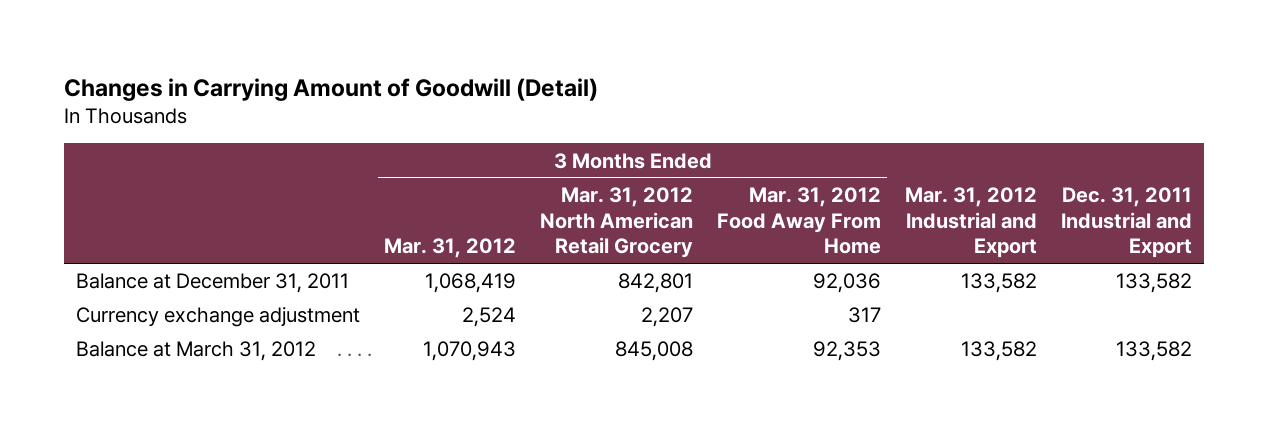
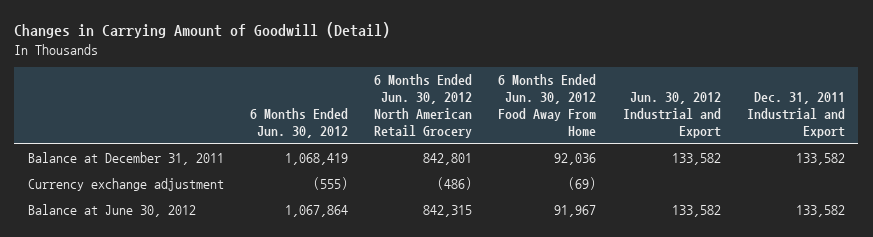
- | 3 Months Ended Mar. 31, 2012 | 3 Months Ended Mar. 31, 2012 North American Retail Grocery | 3 Months Ended Mar. 31, 2012 Food Away From Home | Mar. 31, 2012 Industrial and Export | Dec. 31, 2011 Industrial and Export
+ | 6 Months Ended Jun. 30, 2012 | 6 Months Ended Jun. 30, 2012 North American Retail Grocery | 6 Months Ended Jun. 30, 2012 Food Away From Home | Jun. 30, 2012 Industrial and Export | Dec. 31, 2011 Industrial and Export
- Balance at March 31, 2012 | 1,070,943 | 845,008 | 92,353 | 133,582 | 133,582
+ Balance at June 30, 2012 | 1,067,864 | 842,315 | 91,967 | 133,582 | 133,582

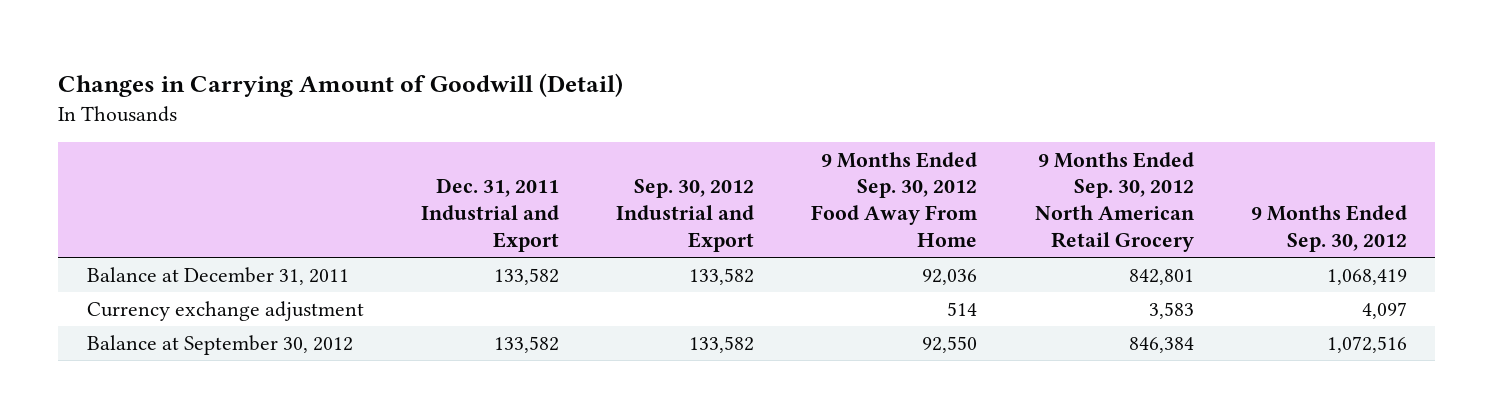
- | 6 Months Ended Jun. 30, 2012 | 6 Months Ended Jun. 30, 2012 North American Retail Grocery | 6 Months Ended Jun. 30, 2012 Food Away From Home | Jun. 30, 2012 Industrial and Export | Dec. 31, 2011 Industrial and Export
+ | Dec. 31, 2011 Industrial and Export | Sep. 30, 2012 Industrial and Export | 9 Months Ended Sep. 30, 2012 Food Away From Home | 9 Months Ended Sep. 30, 2012 North American Retail Grocery | 9 Months Ended Sep. 30, 2012
- Balance at June 30, 2012 | 1,067,864 | 842,315 | 91,967 | 133,582 | 133,582
+ Balance at September 30, 2012 | 133,582 | 133,582 | 92,550 | 846,384 | 1,072,516

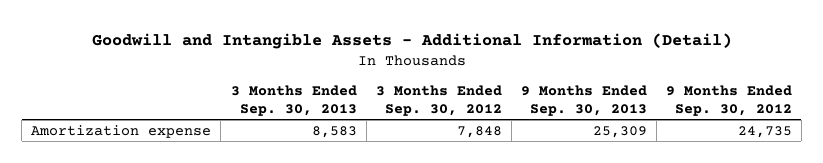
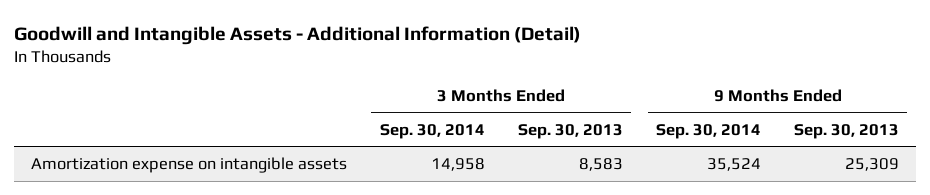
- | 3 Months Ended Sep. 30, 2013 | 3 Months Ended Sep. 30, 2012 | 9 Months Ended Sep. 30, 2013 | 9 Months Ended Sep. 30, 2012
+ | 3 Months Ended Sep. 30, 2014 | 3 Months Ended Sep. 30, 2013 | 9 Months Ended Sep. 30, 2014 | 9 Months Ended Sep. 30, 2013
- Amortization expense | 8,583 | 7,848 | 25,309 | 24,735
+ Amortization expense on intangible assets | 14,958 | 8,583 | 35,524 | 25,309

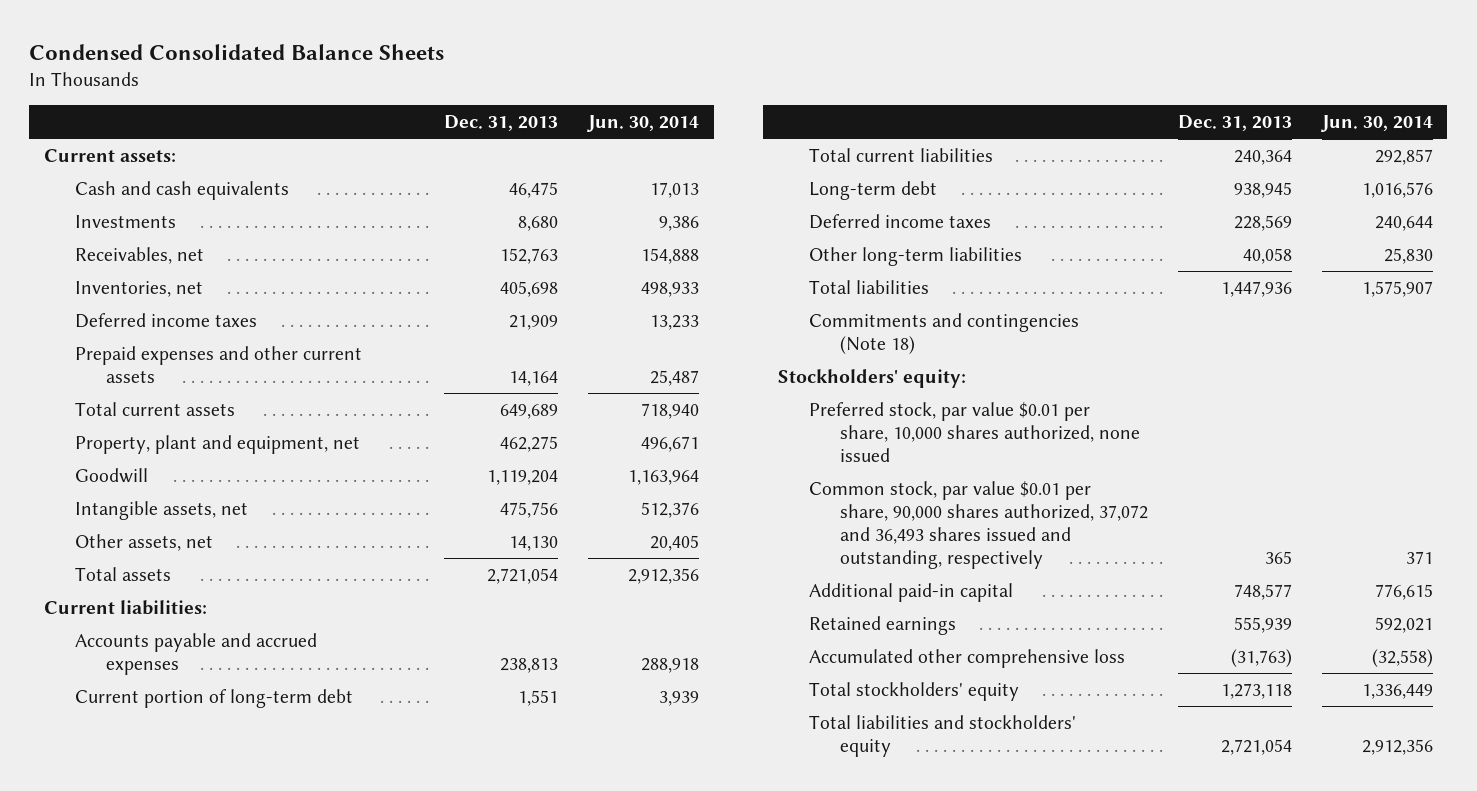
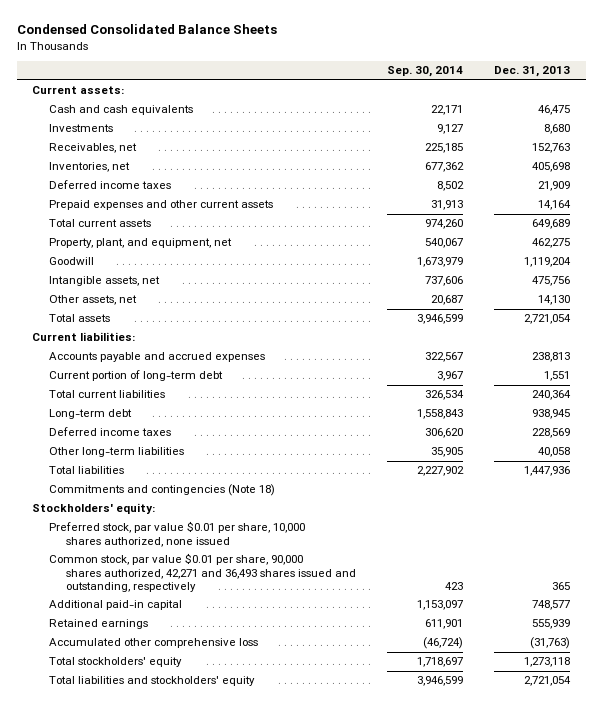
- | Dec. 31, 2013 | Jun. 30, 2014
+ | Sep. 30, 2014 | Dec. 31, 2013
- Property, plant and equipment, net | 462,275 | 496,671
+ Property, plant, and equipment, net | 540,067 | 462,275
- Common stock, par value $0.01 per share, 90,000 shares authorized, 37,072 and 36,493 shares issued and outstanding, respectively | 365 | 371
+ Common stock, par value $0.01 per share, 90,000 shares authorized, 42,271 and 36,493 shares issued and outstanding, respectively | 423 | 365

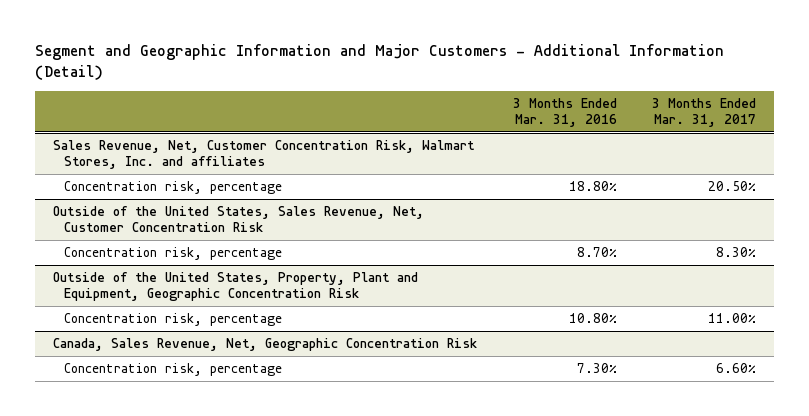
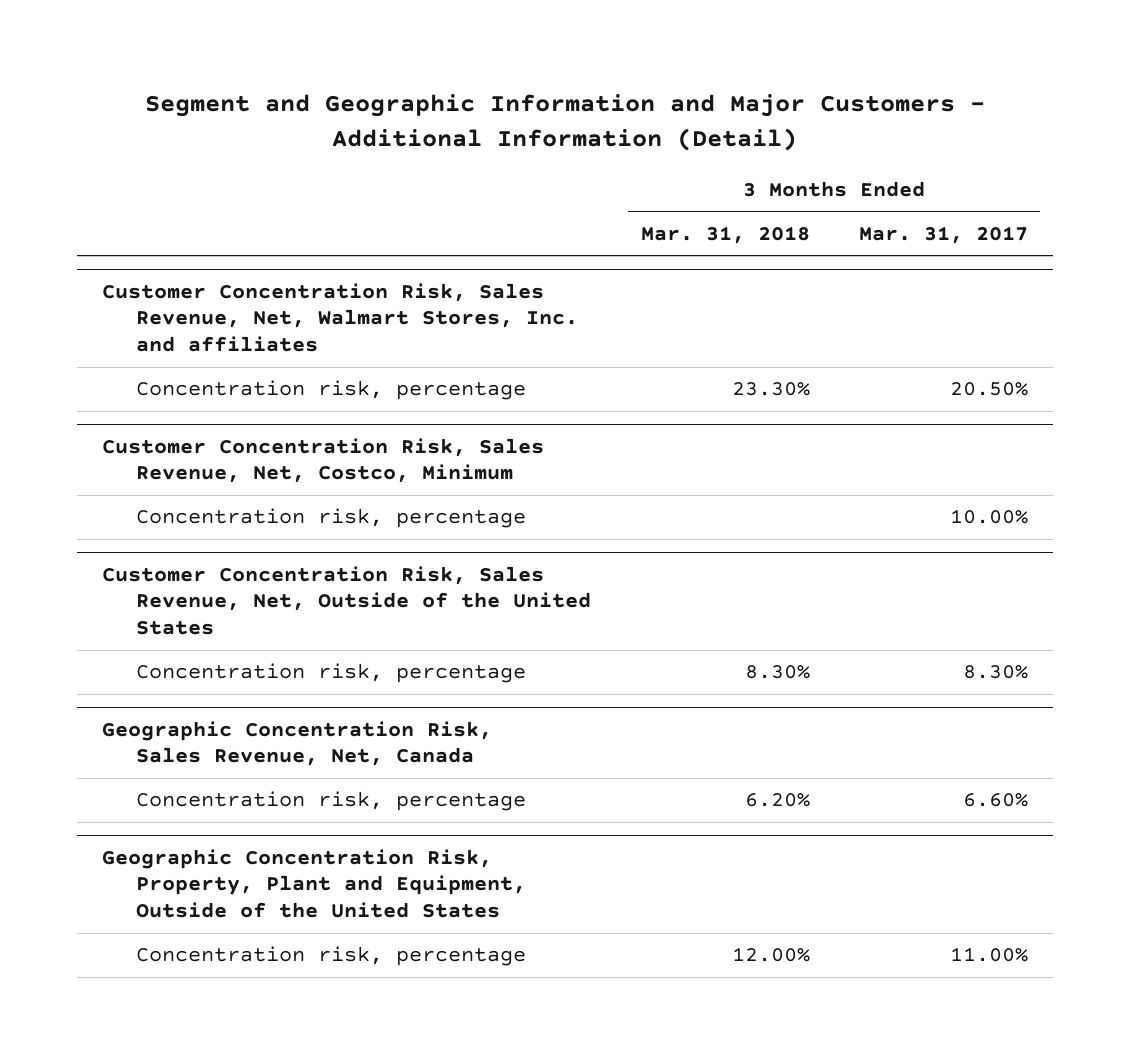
- | 3 Months Ended Mar. 31, 2016 | 3 Months Ended Mar. 31, 2017
+ | 3 Months Ended Mar. 31, 2018 | 3 Months Ended Mar. 31, 2017
- Sales Revenue, Net, Customer Concentration Risk, Walmart Stores, Inc. and affiliates
+ Customer Concentration Risk, Sales Revenue, Net, Walmart Stores, Inc. and affiliates
- Outside of the United States, Sales Revenue, Net, Customer Concentration Risk
+ Customer Concentration Risk, Sales Revenue, Net, Costco, Minimum
+ Concentration risk, percentage | | 10.00%
+ Customer Concentration Risk, Sales Revenue, Net, Outside of the United States
- Outside of the United States, Property, Plant and Equipment, Geographic Concentration Risk
- Concentration risk, percentage | 10.80% | 11.00%
- Canada, Sales Revenue, Net, Geographic Concentration Risk
+ Geographic Concentration Risk, Sales Revenue, Net, Canada
+ Geographic Concentration Risk, Property, Plant and Equipment, Outside of the United States
+ Concentration risk, percentage | 12.00% | 11.00%

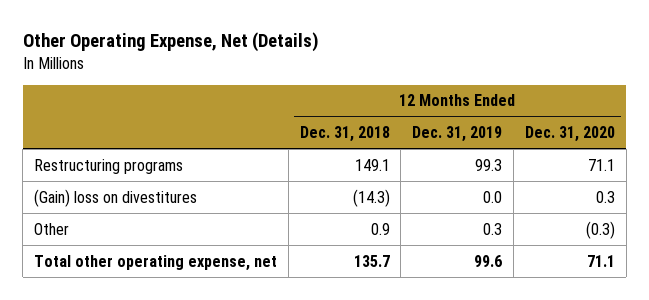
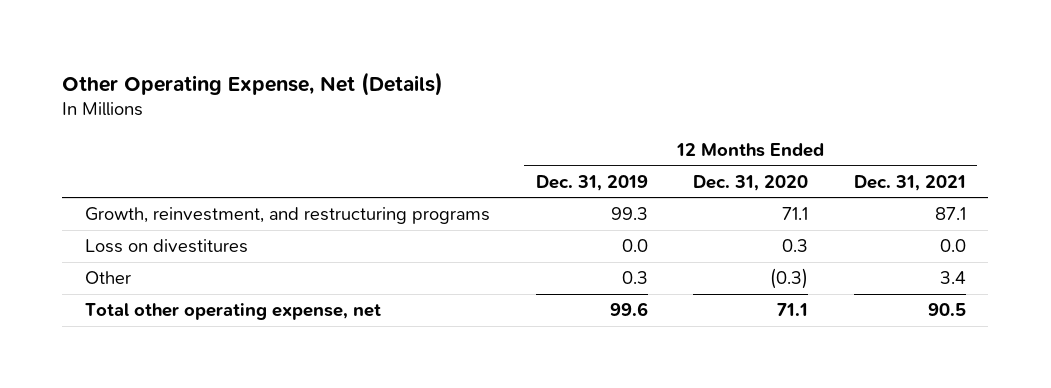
- | 12 Months Ended Dec. 31, 2018 | 12 Months Ended Dec. 31, 2019 | 12 Months Ended Dec. 31, 2020
+ | 12 Months Ended Dec. 31, 2019 | 12 Months Ended Dec. 31, 2020 | 12 Months Ended Dec. 31, 2021
- Restructuring programs | 149.1 | 99.3 | 71.1
- (Gain) loss on divestitures | (14.3) | 0.0 | 0.3
+ Growth, reinvestment, and restructuring programs | 99.3 | 71.1 | 87.1
+ Loss on divestitures | 0.0 | 0.3 | 0.0

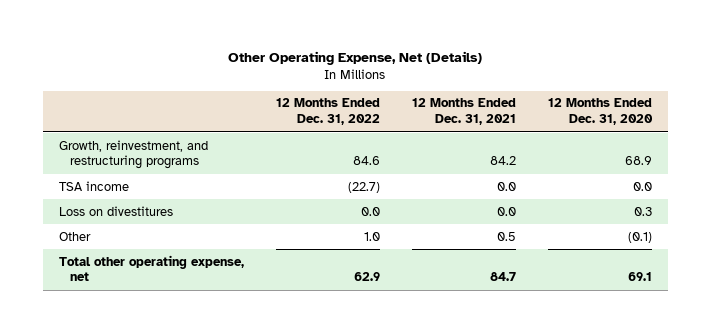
- | 12 Months Ended Dec. 31, 2019 | 12 Months Ended Dec. 31, 2020 | 12 Months Ended Dec. 31, 2021
+ | 12 Months Ended Dec. 31, 2022 | 12 Months Ended Dec. 31, 2021 | 12 Months Ended Dec. 31, 2020
- Growth, reinvestment, and restructuring programs | 99.3 | 71.1 | 87.1
+ Growth, reinvestment, and restructuring programs | 84.6 | 84.2 | 68.9
+ TSA income | (22.7) | 0.0 | 0.0
- Other | 0.3 | (0.3) | 3.4
- Total other operating expense, net | 99.6 | 71.1 | 90.5
+ Other | 1.0 | 0.5 | (0.1)
+ Total other operating expense, net | 62.9 | 84.7 | 69.1

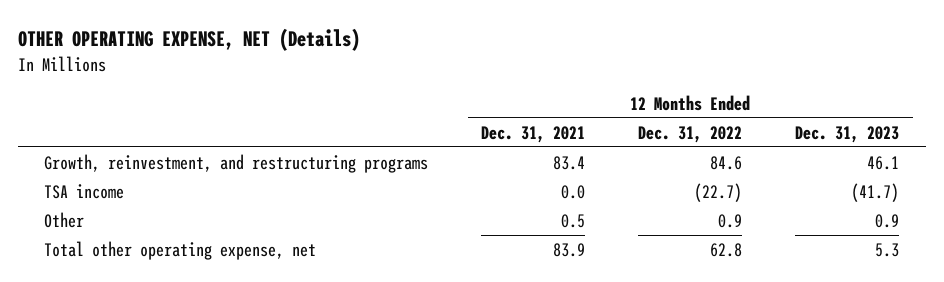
- Other Operating Expense, Net (Details)
+ OTHER OPERATING EXPENSE, NET (Details)
- | 12 Months Ended Dec. 31, 2022 | 12 Months Ended Dec. 31, 2021 | 12 Months Ended Dec. 31, 2020
+ | 12 Months Ended Dec. 31, 2021 | 12 Months Ended Dec. 31, 2022 | 12 Months Ended Dec. 31, 2023
- Growth, reinvestment, and restructuring programs | 84.6 | 84.2 | 68.9
+ Growth, reinvestment, and restructuring programs | 83.4 | 84.6 | 46.1
- Loss on divestitures | 0.0 | 0.0 | 0.3
- Other | 1.0 | 0.5 | (0.1)
- Total other operating expense, net | 62.9 | 84.7 | 69.1
+ Other | 0.5 | 0.9 | 0.9
+ Total other operating expense, net | 83.9 | 62.8 | 5.3

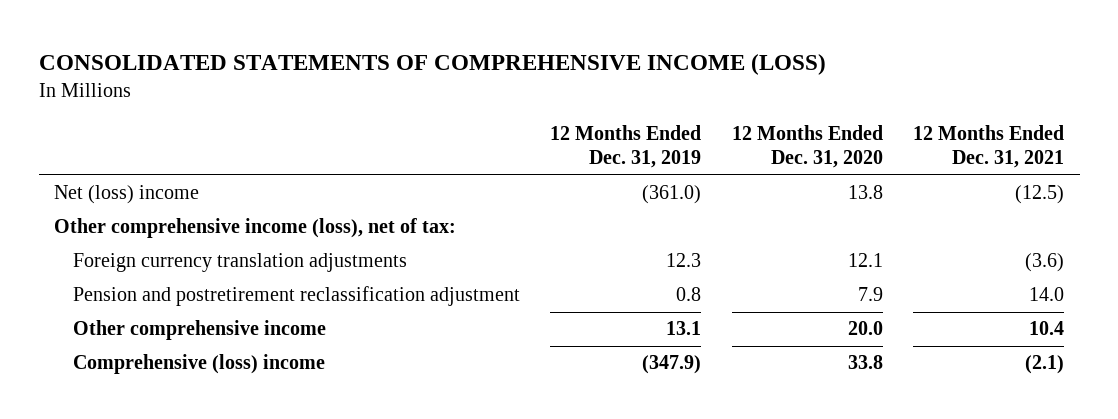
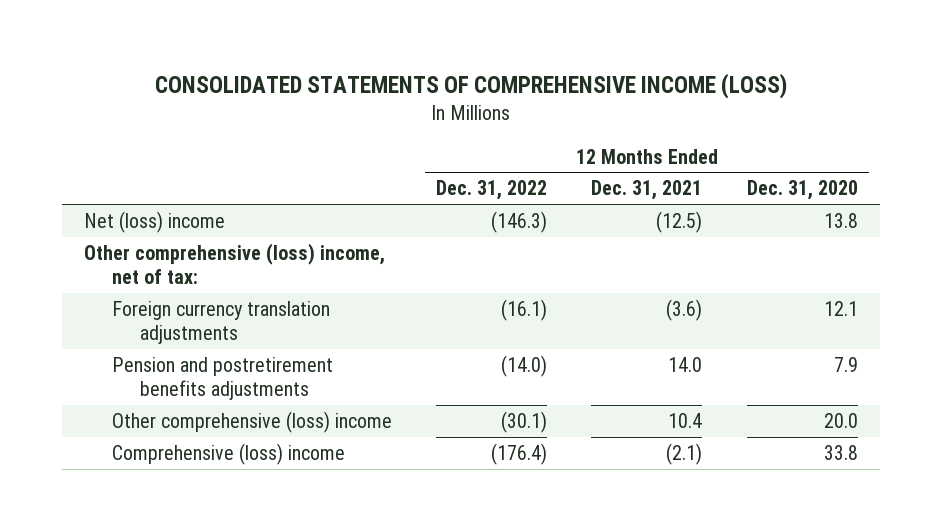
- | 12 Months Ended Dec. 31, 2019 | 12 Months Ended Dec. 31, 2020 | 12 Months Ended Dec. 31, 2021
+ | 12 Months Ended Dec. 31, 2022 | 12 Months Ended Dec. 31, 2021 | 12 Months Ended Dec. 31, 2020
- Other comprehensive income (loss), net of tax:
+ Other comprehensive (loss) income, net of tax:
- Pension and postretirement reclassification adjustment | 0.8 | 7.9 | 14.0
- Other comprehensive income | 13.1 | 20.0 | 10.4
+ Pension and postretirement benefits adjustments | (14.0) | 14.0 | 7.9
+ Other comprehensive (loss) income | (30.1) | 10.4 | 20.0

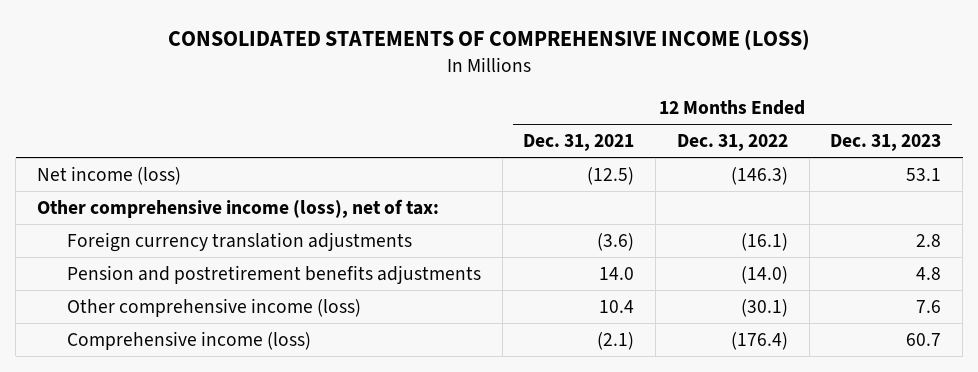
- | 12 Months Ended Dec. 31, 2022 | 12 Months Ended Dec. 31, 2021 | 12 Months Ended Dec. 31, 2020
+ | 12 Months Ended Dec. 31, 2021 | 12 Months Ended Dec. 31, 2022 | 12 Months Ended Dec. 31, 2023
- Net (loss) income | (146.3) | (12.5) | 13.8
- Other comprehensive (loss) income, net of tax:
+ Net income (loss) | (12.5) | (146.3) | 53.1
+ Other comprehensive income (loss), net of tax:
- Other comprehensive (loss) income | (30.1) | 10.4 | 20.0
- Comprehensive (loss) income | (176.4) | (2.1) | 33.8
+ Other comprehensive income (loss) | 10.4 | (30.1) | 7.6
+ Comprehensive income (loss) | (2.1) | (176.4) | 60.7

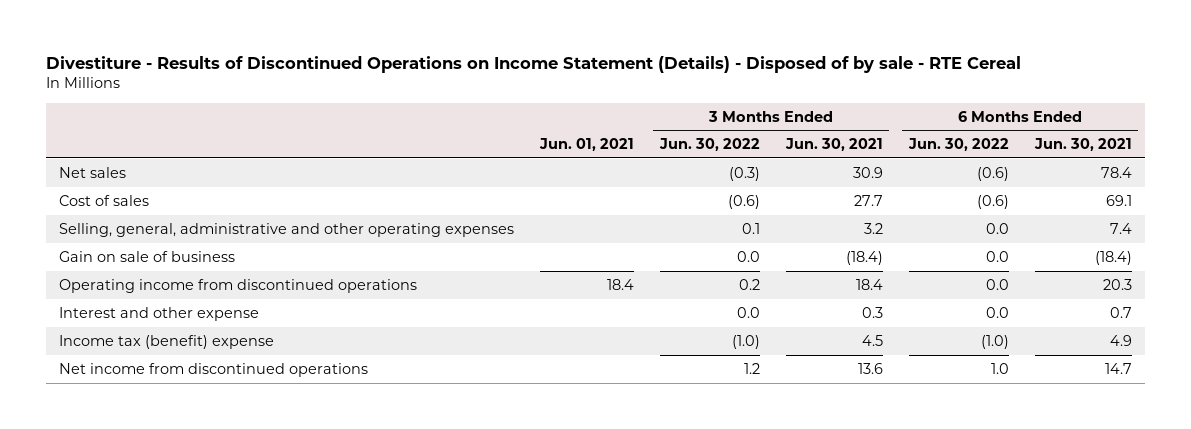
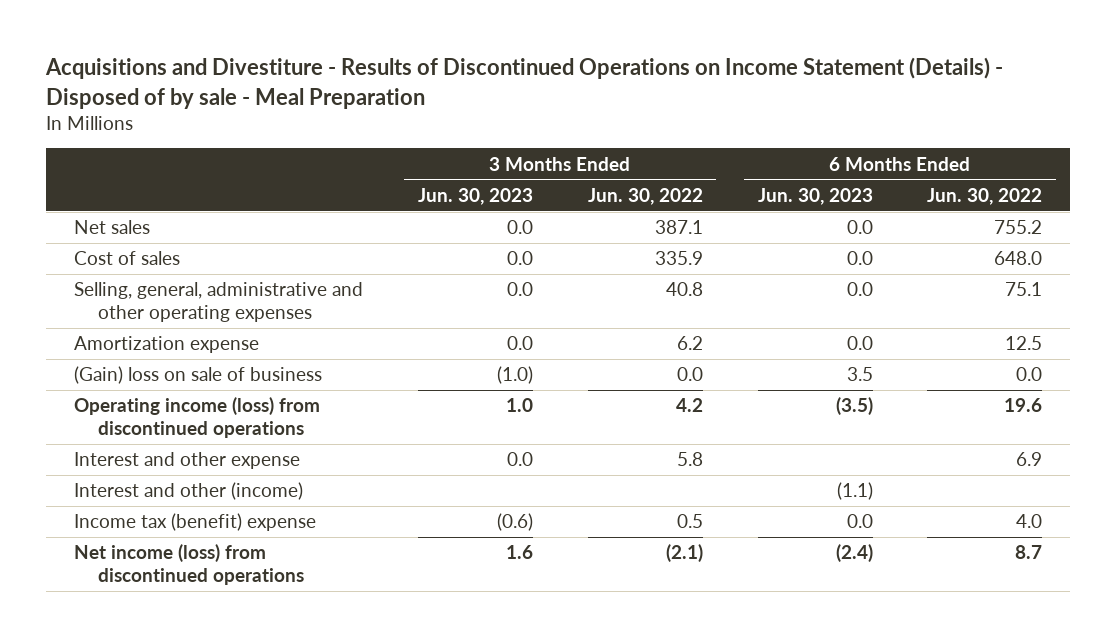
- Divestiture - Results of Discontinued Operations on Income Statement (Details) - Disposed of by sale - RTE Cereal
+ Acquisitions and Divestiture - Results of Discontinued Operations on Income Statement (Details) - Disposed of by sale - Meal Preparation
- | Jun. 01, 2021 | 3 Months Ended Jun. 30, 2022 | 3 Months Ended Jun. 30, 2021 | 6 Months Ended Jun. 30, 2022 | 6 Months Ended Jun. 30, 2021
+ | 3 Months Ended Jun. 30, 2023 | 3 Months Ended Jun. 30, 2022 | 6 Months Ended Jun. 30, 2023 | 6 Months Ended Jun. 30, 2022
- Net sales | | (0.3) | 30.9 | (0.6) | 78.4
- Cost of sales | | (0.6) | 27.7 | (0.6) | 69.1
- Selling, general, administrative and other operating expenses | | 0.1 | 3.2 | 0.0 | 7.4
- Gain on sale of business | | 0.0 | (18.4) | 0.0 | (18.4)
- Operating income from discontinued operations | 18.4 | 0.2 | 18.4 | 0.0 | 20.3
- Interest and other expense | | 0.0 | 0.3 | 0.0 | 0.7
- Income tax (benefit) expense | | (1.0) | 4.5 | (1.0) | 4.9
- Net income from discontinued operations | | 1.2 | 13.6 | 1.0 | 14.7
+ Net sales | 0.0 | 387.1 | 0.0 | 755.2
+ Cost of sales | 0.0 | 335.9 | 0.0 | 648.0
+ Selling, general, administrative and other operating expenses | 0.0 | 40.8 | 0.0 | 75.1
+ Amortization expense | 0.0 | 6.2 | 0.0 | 12.5
+ (Gain) loss on sale of business | (1.0) | 0.0 | 3.5 | 0.0
+ Operating income (loss) from discontinued operations | 1.0 | 4.2 | (3.5) | 19.6
+ Interest and other expense | 0.0 | 5.8 | | 6.9
+ Interest and other (income) | | | (1.1) |
+ Income tax (benefit) expense | (0.6) | 0.5 | 0.0 | 4.0
+ Net income (loss) from discontinued operations | 1.6 | (2.1) | (2.4) | 8.7

